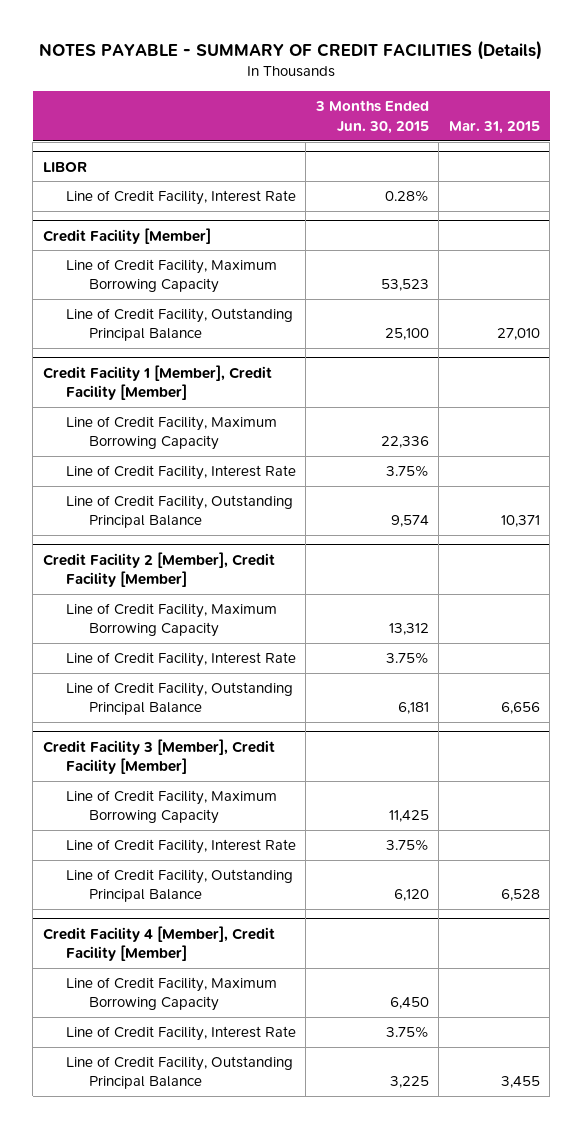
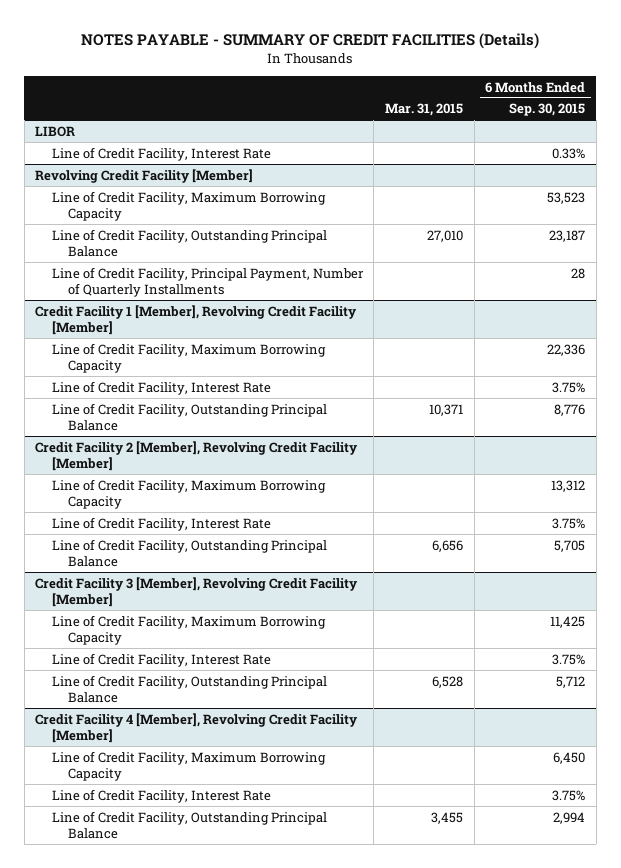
- | 3 Months Ended Jun. 30, 2015 | Mar. 31, 2015
+ | Mar. 31, 2015 | 6 Months Ended Sep. 30, 2015
- Credit Facility [Member]
+ Revolving Credit Facility [Member]
- Credit Facility 1 [Member], Credit Facility [Member]
+ Line of Credit Facility, Principal Payment, Number of Quarterly Installments | | 28
+ Credit Facility 1 [Member], Revolving Credit Facility [Member]
- Credit Facility 2 [Member], Credit Facility [Member]
+ Credit Facility 2 [Member], Revolving Credit Facility [Member]
- Credit Facility 3 [Member], Credit Facility [Member]
+ Credit Facility 3 [Member], Revolving Credit Facility [Member]
- Credit Facility 4 [Member], Credit Facility [Member]
+ Credit Facility 4 [Member], Revolving Credit Facility [Member]

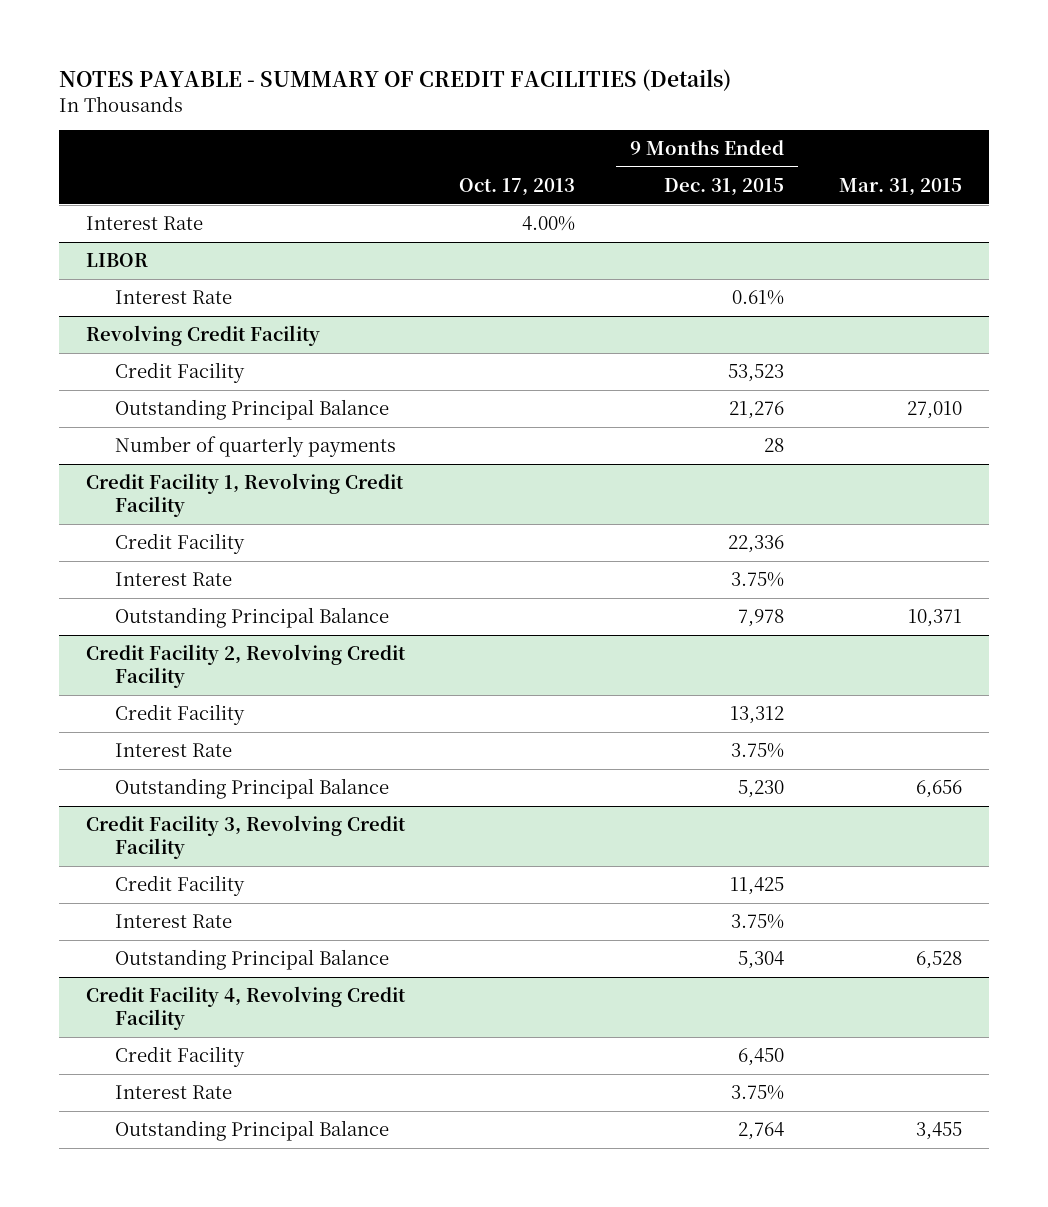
- | Mar. 31, 2015 | 6 Months Ended Sep. 30, 2015
+ | Oct. 17, 2013 | 9 Months Ended Dec. 31, 2015 | Mar. 31, 2015
+ Interest Rate | 4.00% | |
@ LIBOR
- Line of Credit Facility, Interest Rate | | 0.33%
- Revolving Credit Facility [Member]
- Line of Credit Facility, Maximum Borrowing Capacity | | 53,523
- Line of Credit Facility, Outstanding Principal Balance | 27,010 | 23,187
- Line of Credit Facility, Principal Payment, Number of Quarterly Installments | | 28
- Credit Facility 1 [Member], Revolving Credit Facility [Member]
- Line of Credit Facility, Maximum Borrowing Capacity | | 22,336
- Line of Credit Facility, Interest Rate | | 3.75%
- Line of Credit Facility, Outstanding Principal Balance | 10,371 | 8,776
- Credit Facility 2 [Member], Revolving Credit Facility [Member]
- Line of Credit Facility, Maximum Borrowing Capacity | | 13,312
- Line of Credit Facility, Interest Rate | | 3.75%
- Line of Credit Facility, Outstanding Principal Balance | 6,656 | 5,705
- Credit Facility 3 [Member], Revolving Credit Facility [Member]
- Line of Credit Facility, Maximum Borrowing Capacity | | 11,425
- Line of Credit Facility, Interest Rate | | 3.75%
- Line of Credit Facility, Outstanding Principal Balance | 6,528 | 5,712
- Credit Facility 4 [Member], Revolving Credit Facility [Member]
- Line of Credit Facility, Maximum Borrowing Capacity | | 6,450
- Line of Credit Facility, Interest Rate | | 3.75%
- Line of Credit Facility, Outstanding Principal Balance | 3,455 | 2,994
@ LIBOR
+ Interest Rate | | 0.61% |
+ Revolving Credit Facility
+ Credit Facility | | 53,523 |
+ Outstanding Principal Balance | | 21,276 | 27,010
+ Number of quarterly payments | | 28 |
+ Credit Facility 1, Revolving Credit Facility
+ Credit Facility | | 22,336 |
+ Interest Rate | | 3.75% |
+ Outstanding Principal Balance | | 7,978 | 10,371
+ Credit Facility 2, Revolving Credit Facility
+ Credit Facility | | 13,312 |
+ Interest Rate | | 3.75% |
+ Outstanding Principal Balance | | 5,230 | 6,656
+ Credit Facility 3, Revolving Credit Facility
+ Credit Facility | | 11,425 |
+ Interest Rate | | 3.75% |
+ Outstanding Principal Balance | | 5,304 | 6,528
+ Credit Facility 4, Revolving Credit Facility
+ Credit Facility | | 6,450 |
+ Interest Rate | | 3.75% |
+ Outstanding Principal Balance | | 2,764 | 3,455

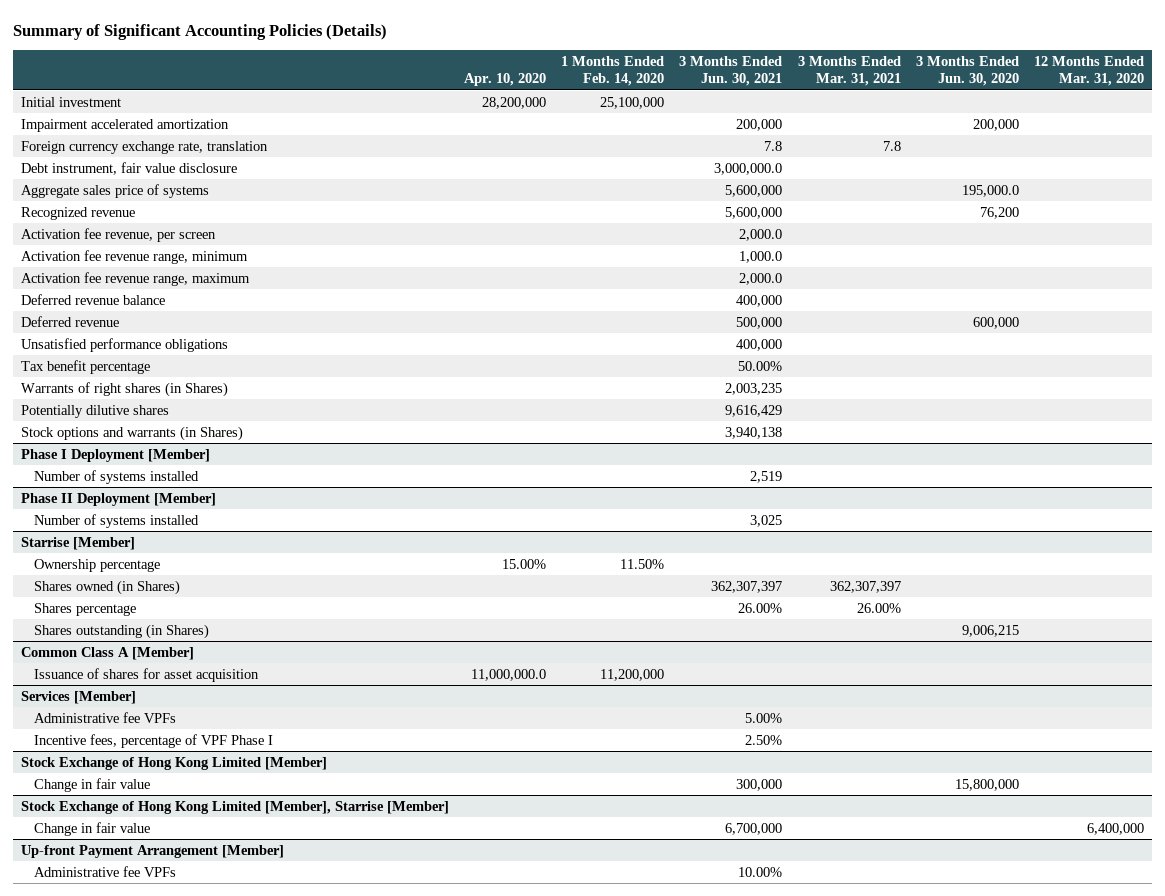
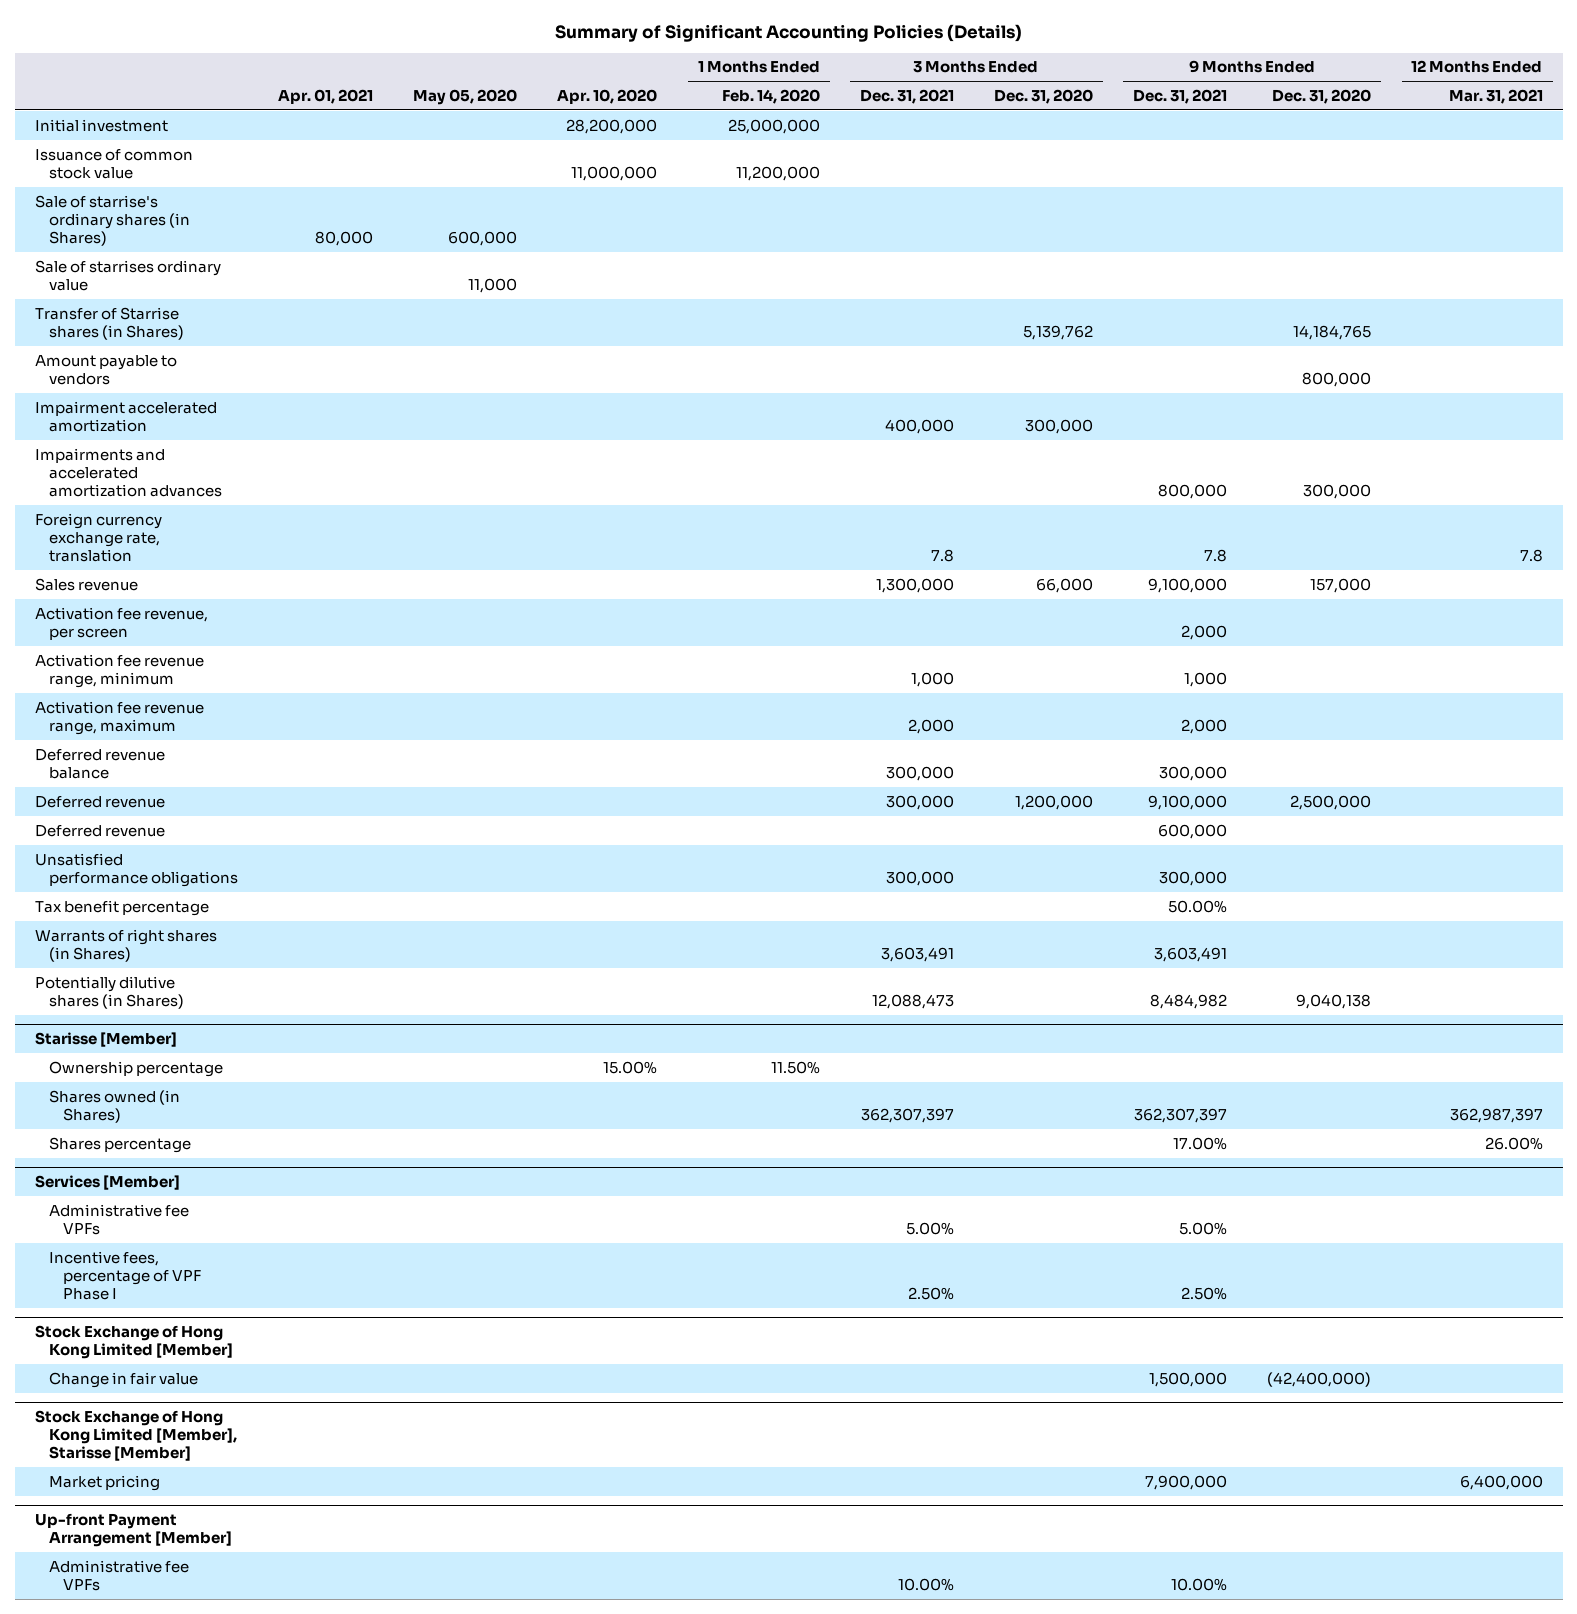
- | Apr. 10, 2020 | 1 Months Ended Feb. 14, 2020 | 3 Months Ended Jun. 30, 2021 | 3 Months Ended Mar. 31, 2021 | 3 Months Ended Jun. 30, 2020 | 12 Months Ended Mar. 31, 2020
+ | Apr. 01, 2021 | May 05, 2020 | Apr. 10, 2020 | 1 Months Ended Feb. 14, 2020 | 3 Months Ended Dec. 31, 2021 | 3 Months Ended Dec. 31, 2020 | 9 Months Ended Dec. 31, 2021 | 9 Months Ended Dec. 31, 2020 | 12 Months Ended Mar. 31, 2021
- Initial investment | 28,200,000 | 25,100,000 | | | |
+ Initial investment | | | 28,200,000 | 25,000,000 | | | | |
+ Issuance of common stock value | | | 11,000,000 | 11,200,000 | | | | |
+ Sale of starrise's ordinary shares (in Shares) | 80,000 | 600,000 | | | | | | |
+ Sale of starrises ordinary value | | 11,000 | | | | | | |
+ Transfer of Starrise shares (in Shares) | | | | | | 5,139,762 | | 14,184,765 |
+ Amount payable to vendors | | | | | | | | 800,000 |
+ Impairments and accelerated amortization advances | | | | | | | 800,000 | 300,000 |
- Debt instrument, fair value disclosure | | | 3,000,000.0 | | |
- Aggregate sales price of systems | | | 5,600,000 | | 195,000.0 |
- Recognized revenue | | | 5,600,000 | | 76,200 |
+ Sales revenue | | | | | 1,300,000 | 66,000 | 9,100,000 | 157,000 |
+ Deferred revenue | | | | | | | 600,000 | |
- Potentially dilutive shares | | | 9,616,429 | | |
- Stock options and warrants (in Shares) | | | 3,940,138 | | |
- Phase I Deployment [Member]
- Number of systems installed | | | 2,519 | | |
- Phase II Deployment [Member]
- Number of systems installed | | | 3,025 | | |
- Starrise [Member]
+ Potentially dilutive shares (in Shares) | | | | | 12,088,473 | | 8,484,982 | 9,040,138 |
+ Starisse [Member]
- Shares outstanding (in Shares) | | | | | 9,006,215 |
- Common Class A [Member]
- Issuance of shares for asset acquisition | 11,000,000.0 | 11,200,000 | | | |
- Stock Exchange of Hong Kong Limited [Member], Starrise [Member]
- Change in fair value | | | 6,700,000 | | | 6,400,000
+ Stock Exchange of Hong Kong Limited [Member], Starisse [Member]
+ Market pricing | | | | | | | 7,900,000 | | 6,400,000

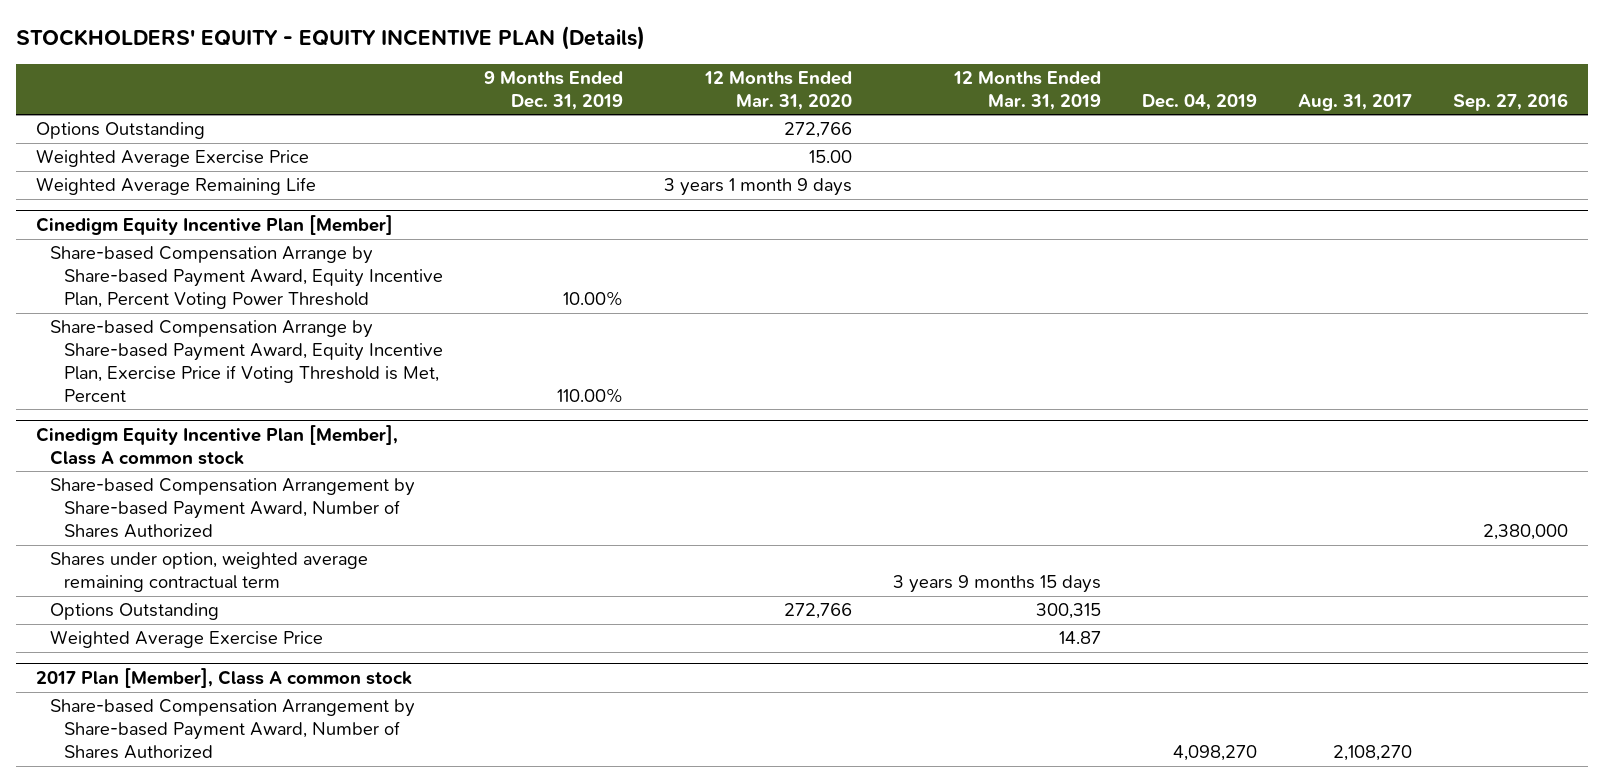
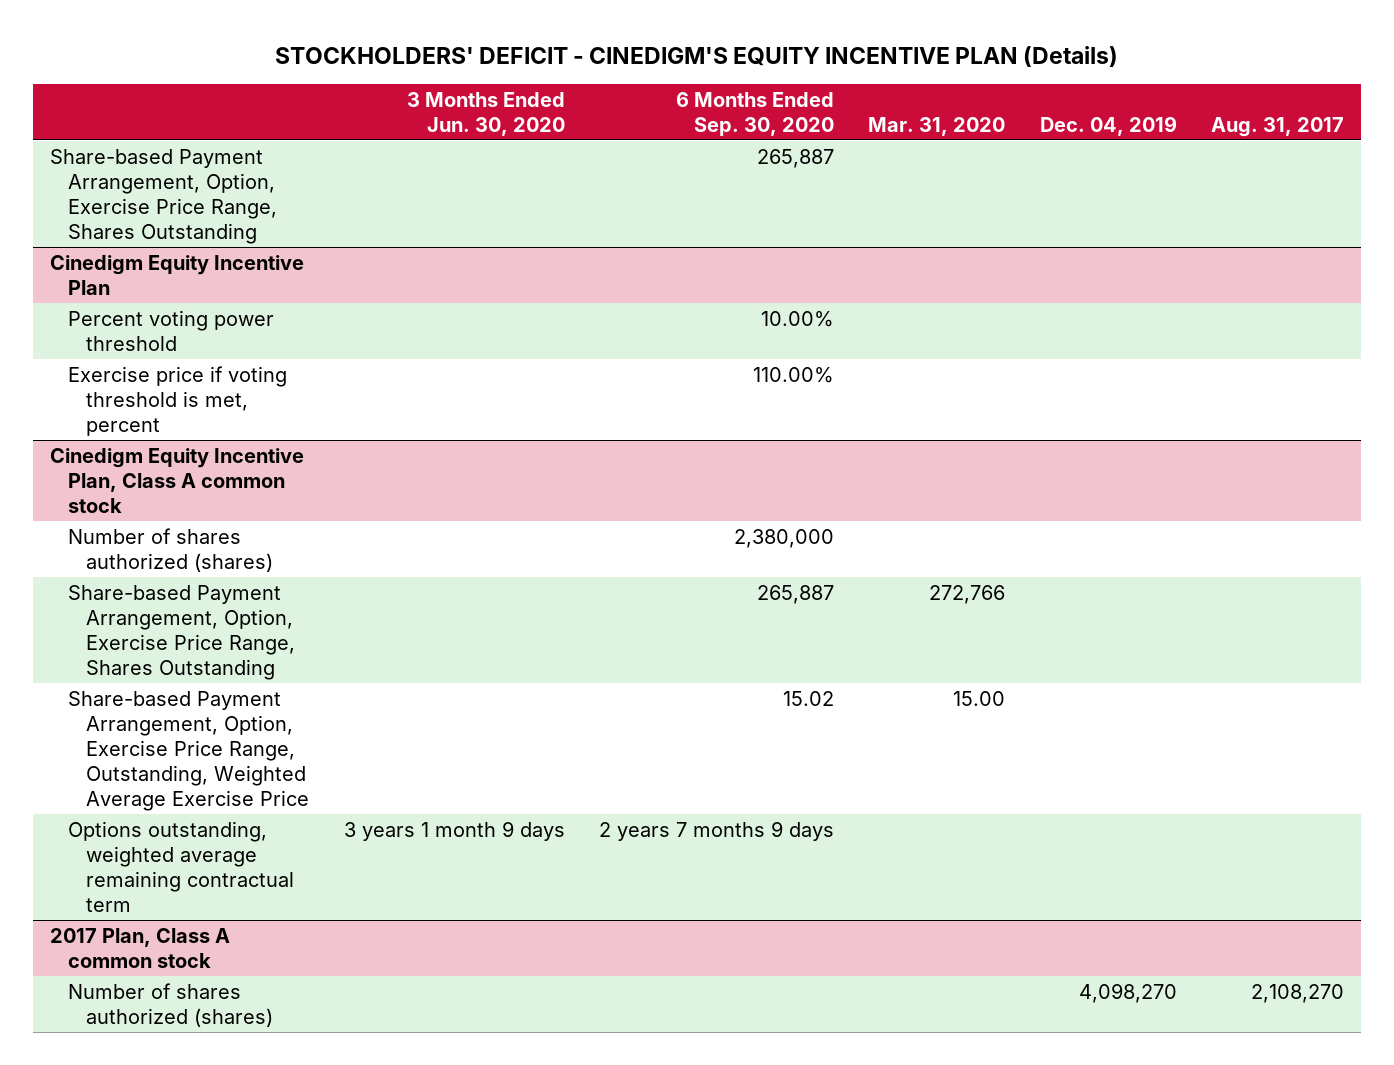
- STOCKHOLDERS' EQUITY - EQUITY INCENTIVE PLAN (Details)
+ STOCKHOLDERS' DEFICIT - CINEDIGM'S EQUITY INCENTIVE PLAN (Details)
- | 9 Months Ended Dec. 31, 2019 | 12 Months Ended Mar. 31, 2020 | 12 Months Ended Mar. 31, 2019 | Dec. 04, 2019 | Aug. 31, 2017 | Sep. 27, 2016
+ | 3 Months Ended Jun. 30, 2020 | 6 Months Ended Sep. 30, 2020 | Mar. 31, 2020 | Dec. 04, 2019 | Aug. 31, 2017
- Options Outstanding | | 272,766 | | | |
- Weighted Average Exercise Price | | 15.00 | | | |
- Weighted Average Remaining Life | | 3 years 1 month 9 days | | | |
- Cinedigm Equity Incentive Plan [Member]
- Share-based Compensation Arrange by Share-based Payment Award, Equity Incentive Plan, Percent Voting Power Threshold | 10.00% | | | | |
- Share-based Compensation Arrange by Share-based Payment Award, Equity Incentive Plan, Exercise Price if Voting Threshold is Met, Percent | 110.00% | | | | |
- Cinedigm Equity Incentive Plan [Member], Class A common stock
- Share-based Compensation Arrangement by Share-based Payment Award, Number of Shares Authorized | | | | | | 2,380,000
- Shares under option, weighted average remaining contractual term | | | 3 years 9 months 15 days | | |
- Options Outstanding | | 272,766 | 300,315 | | |
- Weighted Average Exercise Price | | | 14.87 | | |
- 2017 Plan [Member], Class A common stock
- Share-based Compensation Arrangement by Share-based Payment Award, Number of Shares Authorized | | | | 4,098,270 | 2,108,270 |
+ Share-based Payment Arrangement, Option, Exercise Price Range, Shares Outstanding | | 265,887 | | |
+ Cinedigm Equity Incentive Plan
+ Percent voting power threshold | | 10.00% | | |
+ Exercise price if voting threshold is met, percent | | 110.00% | | |
+ Cinedigm Equity Incentive Plan, Class A common stock
+ Number of shares authorized (shares) | | 2,380,000 | | |
+ Share-based Payment Arrangement, Option, Exercise Price Range, Shares Outstanding | | 265,887 | 272,766 | |
+ Share-based Payment Arrangement, Option, Exercise Price Range, Outstanding, Weighted Average Exercise Price | | 15.02 | 15.00 | |
+ Options outstanding, weighted average remaining contractual term | 3 years 1 month 9 days | 2 years 7 months 9 days | | |
+ 2017 Plan, Class A common stock
+ Number of shares authorized (shares) | | | | 4,098,270 | 2,108,270

